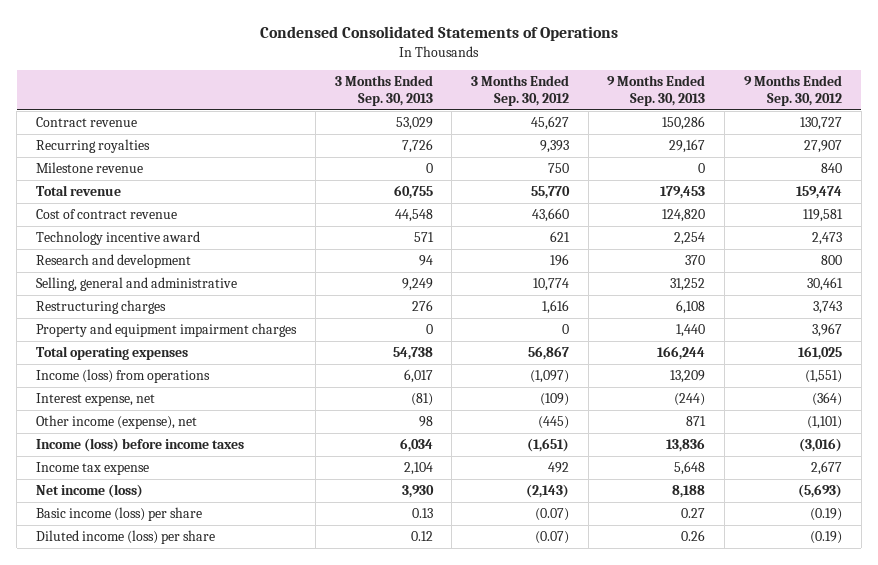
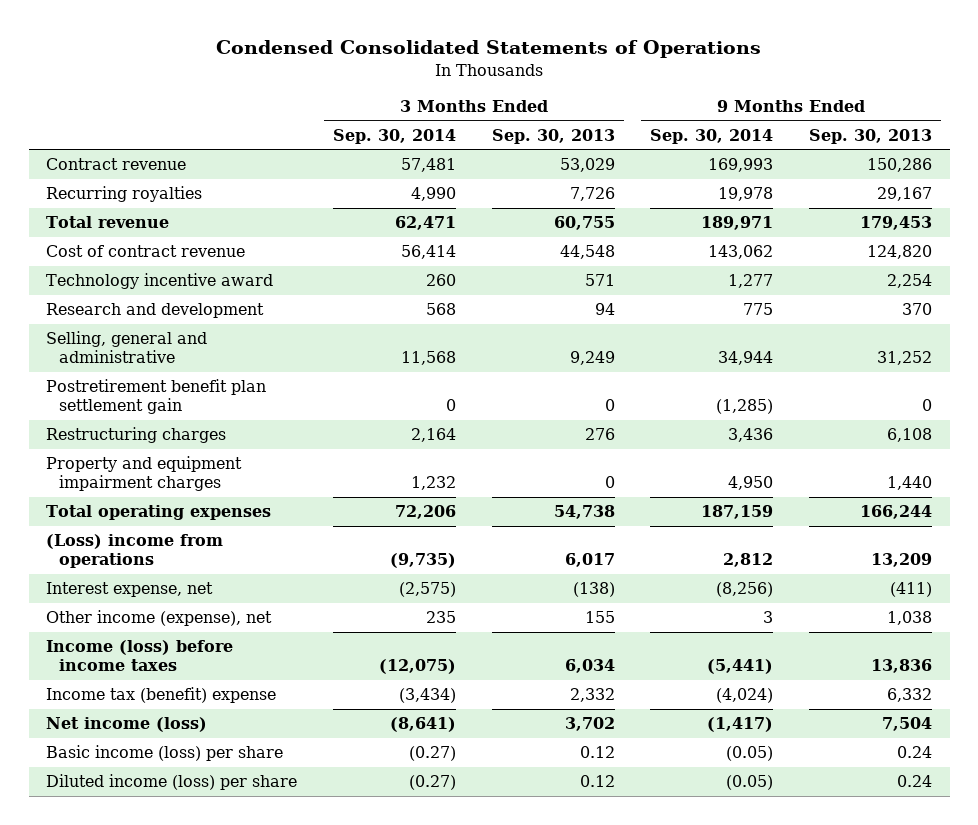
- | 3 Months Ended Sep. 30, 2013 | 3 Months Ended Sep. 30, 2012 | 9 Months Ended Sep. 30, 2013 | 9 Months Ended Sep. 30, 2012
+ | 3 Months Ended Sep. 30, 2014 | 3 Months Ended Sep. 30, 2013 | 9 Months Ended Sep. 30, 2014 | 9 Months Ended Sep. 30, 2013
- Milestone revenue | 0 | 750 | 0 | 840
+ Postretirement benefit plan settlement gain | 0 | 0 | (1,285) | 0
- Income (loss) from operations | 6,017 | (1,097) | 13,209 | (1,551)
- Interest expense, net | (81) | (109) | (244) | (364)
- Other income (expense), net | 98 | (445) | 871 | (1,101)
+ (Loss) income from operations | (9,735) | 6,017 | 2,812 | 13,209
+ Interest expense, net | (2,575) | (138) | (8,256) | (411)
+ Other income (expense), net | 235 | 155 | 3 | 1,038
- Income tax expense | 2,104 | 492 | 5,648 | 2,677
- Net income (loss) | 3,930 | (2,143) | 8,188 | (5,693)
- Basic income (loss) per share | 0.13 | (0.07) | 0.27 | (0.19)
- Diluted income (loss) per share | 0.12 | (0.07) | 0.26 | (0.19)
+ Income tax (benefit) expense | (3,434) | 2,332 | (4,024) | 6,332
+ Net income (loss) | (8,641) | 3,702 | (1,417) | 7,504
+ Basic income (loss) per share | (0.27) | 0.12 | (0.05) | 0.24
+ Diluted income (loss) per share | (0.27) | 0.12 | (0.05) | 0.24

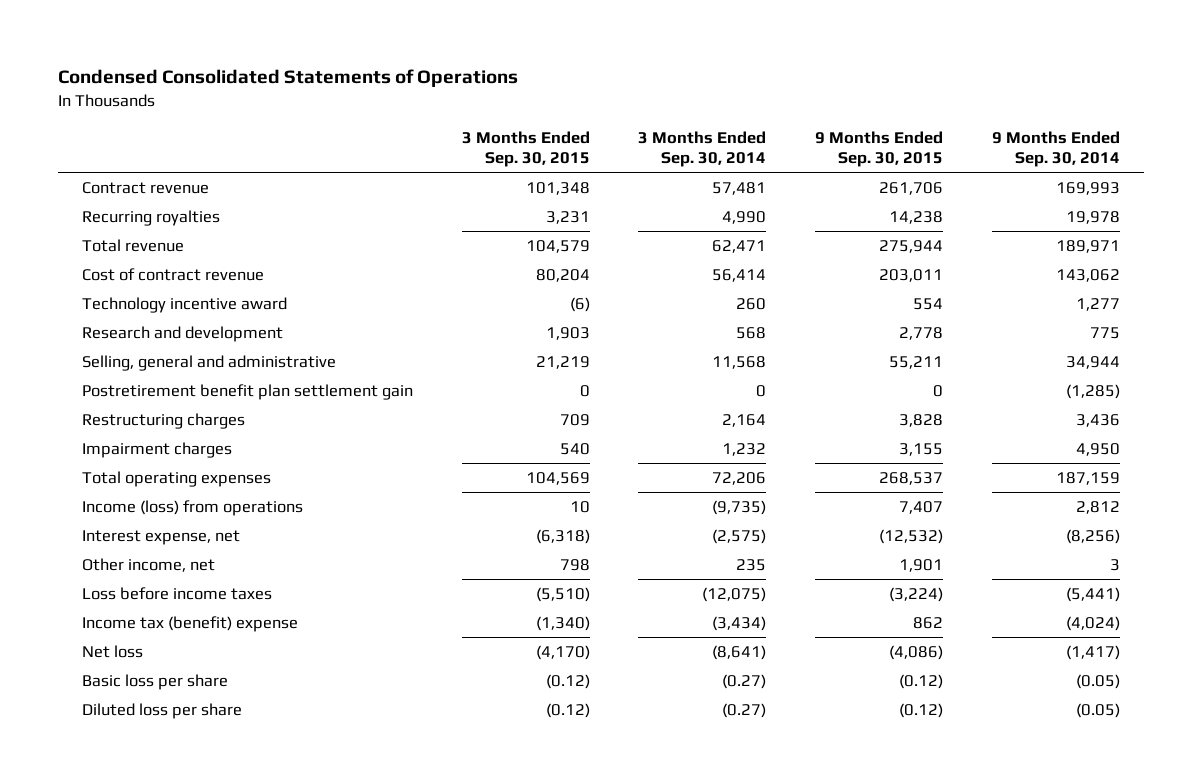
- | 3 Months Ended Sep. 30, 2014 | 3 Months Ended Sep. 30, 2013 | 9 Months Ended Sep. 30, 2014 | 9 Months Ended Sep. 30, 2013
+ | 3 Months Ended Sep. 30, 2015 | 3 Months Ended Sep. 30, 2014 | 9 Months Ended Sep. 30, 2015 | 9 Months Ended Sep. 30, 2014
- Property and equipment impairment charges | 1,232 | 0 | 4,950 | 1,440
+ Impairment charges | 540 | 1,232 | 3,155 | 4,950
- (Loss) income from operations | (9,735) | 6,017 | 2,812 | 13,209
+ Income (loss) from operations | 10 | (9,735) | 7,407 | 2,812
- Other income (expense), net | 235 | 155 | 3 | 1,038
- Income (loss) before income taxes | (12,075) | 6,034 | (5,441) | 13,836
+ Other income, net | 798 | 235 | 1,901 | 3
+ Loss before income taxes | (5,510) | (12,075) | (3,224) | (5,441)
- Net income (loss) | (8,641) | 3,702 | (1,417) | 7,504
- Basic income (loss) per share | (0.27) | 0.12 | (0.05) | 0.24
- Diluted income (loss) per share | (0.27) | 0.12 | (0.05) | 0.24
+ Net loss | (4,170) | (8,641) | (4,086) | (1,417)
+ Basic loss per share | (0.12) | (0.27) | (0.12) | (0.05)
+ Diluted loss per share | (0.12) | (0.27) | (0.12) | (0.05)

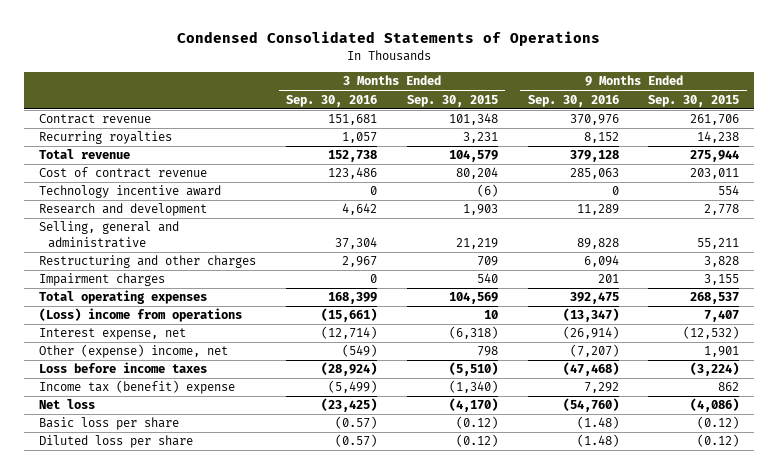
- | 3 Months Ended Sep. 30, 2015 | 3 Months Ended Sep. 30, 2014 | 9 Months Ended Sep. 30, 2015 | 9 Months Ended Sep. 30, 2014
+ | 3 Months Ended Sep. 30, 2016 | 3 Months Ended Sep. 30, 2015 | 9 Months Ended Sep. 30, 2016 | 9 Months Ended Sep. 30, 2015
- Postretirement benefit plan settlement gain | 0 | 0 | 0 | (1,285)
- Restructuring charges | 709 | 2,164 | 3,828 | 3,436
+ Restructuring and other charges | 2,967 | 709 | 6,094 | 3,828
- Income (loss) from operations | 10 | (9,735) | 7,407 | 2,812
+ (Loss) income from operations | (15,661) | 10 | (13,347) | 7,407
- Other income, net | 798 | 235 | 1,901 | 3
+ Other (expense) income, net | (549) | 798 | (7,207) | 1,901

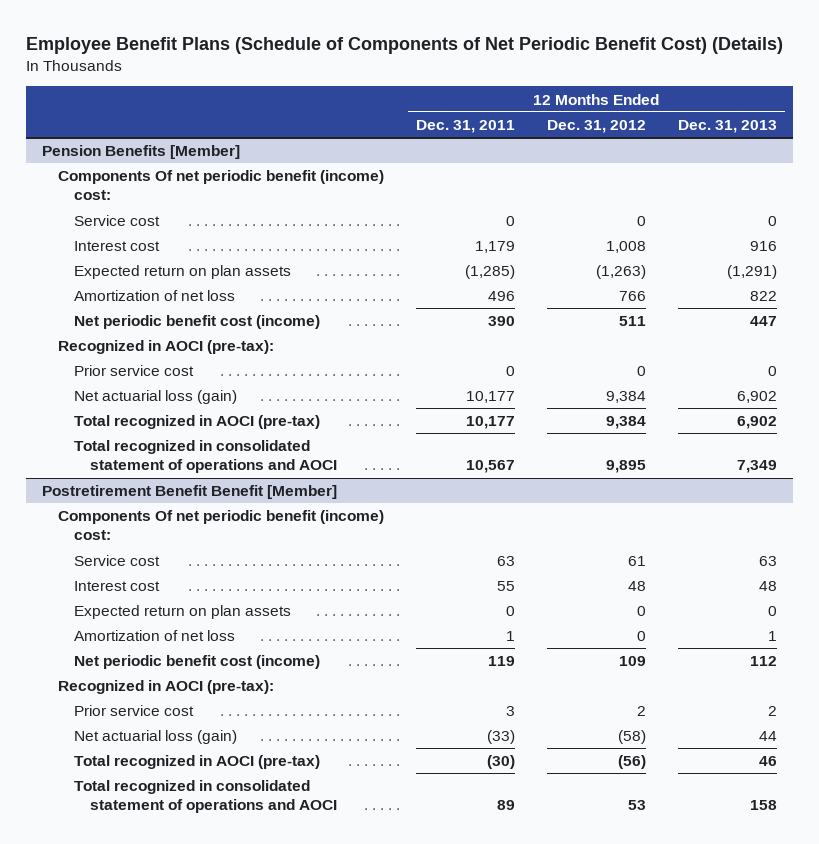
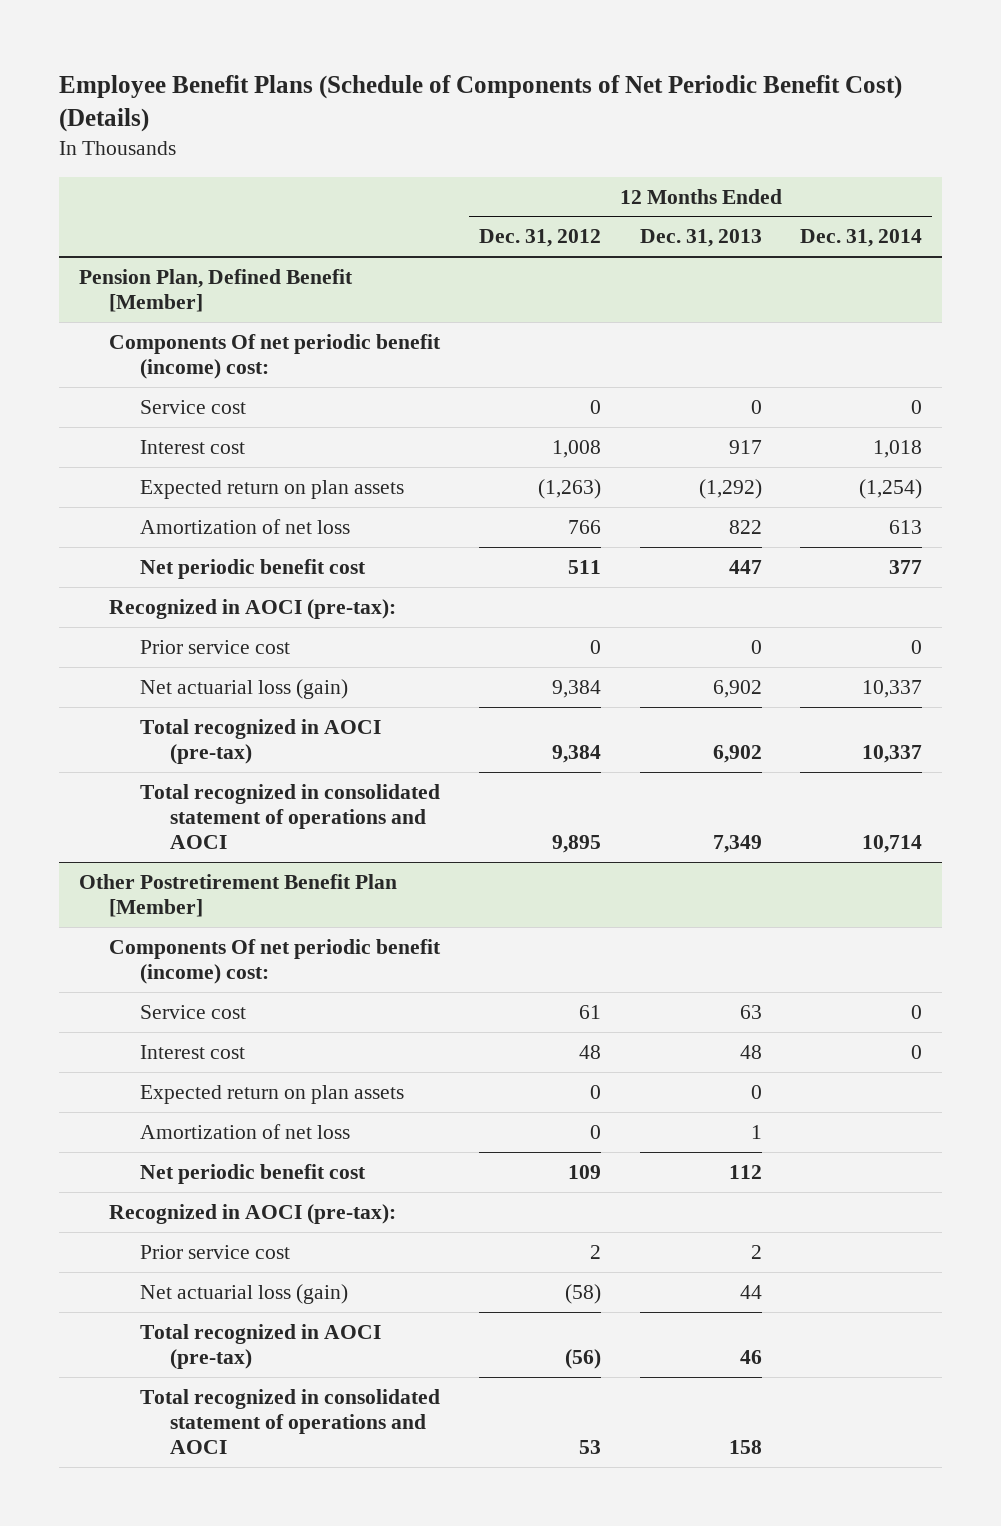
- | 12 Months Ended Dec. 31, 2011 | 12 Months Ended Dec. 31, 2012 | 12 Months Ended Dec. 31, 2013
+ | 12 Months Ended Dec. 31, 2012 | 12 Months Ended Dec. 31, 2013 | 12 Months Ended Dec. 31, 2014
- Pension Benefits [Member]
+ Pension Plan, Defined Benefit [Member]
- Interest cost | 1,179 | 1,008 | 916
- Expected return on plan assets | (1,285) | (1,263) | (1,291)
+ Interest cost | 1,008 | 917 | 1,018
+ Expected return on plan assets | (1,263) | (1,292) | (1,254)
- Net periodic benefit cost (income) | 390 | 511 | 447
+ Net periodic benefit cost | 511 | 447 | 377
- Postretirement Benefit Benefit [Member]
+ Other Postretirement Benefit Plan [Member]
- Net periodic benefit cost (income) | 119 | 109 | 112
+ Net periodic benefit cost | 109 | 112 |

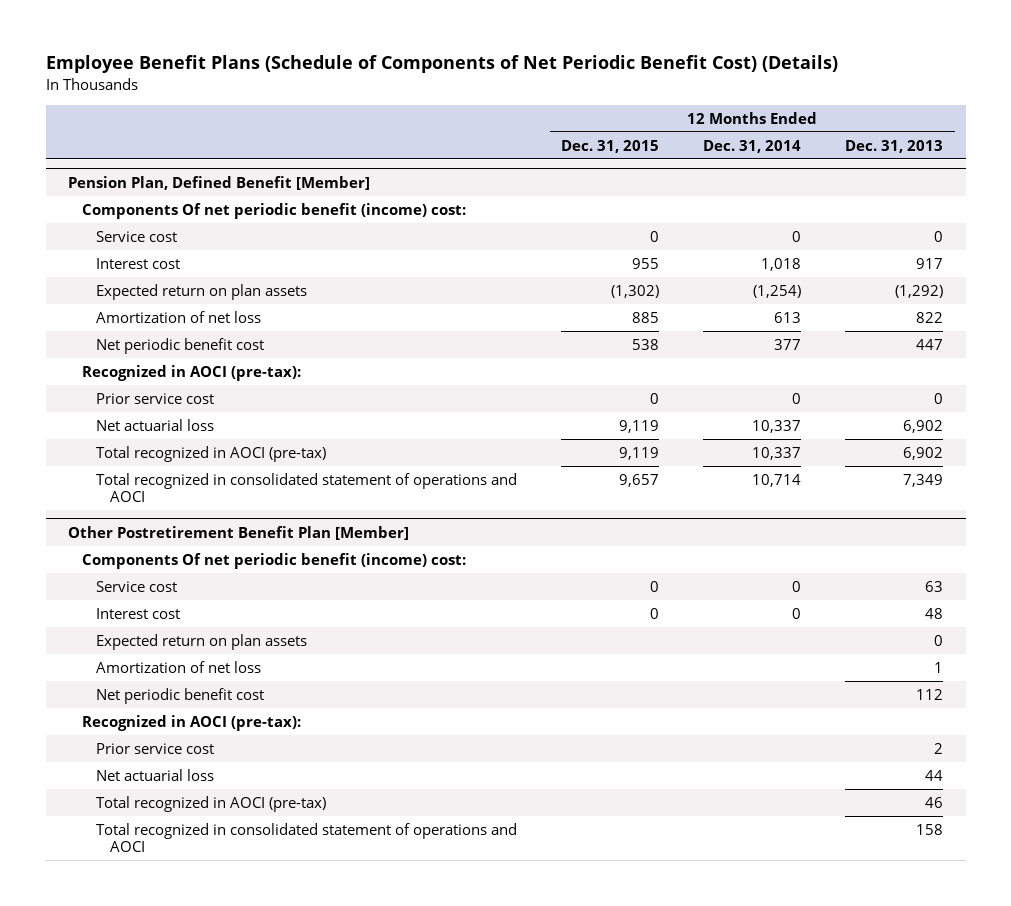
- | 12 Months Ended Dec. 31, 2012 | 12 Months Ended Dec. 31, 2013 | 12 Months Ended Dec. 31, 2014
+ | 12 Months Ended Dec. 31, 2015 | 12 Months Ended Dec. 31, 2014 | 12 Months Ended Dec. 31, 2013
@ Pension Plan, Defined Benefit [Member]
- Net actuarial loss (gain) | 9,384 | 6,902 | 10,337
+ Net actuarial loss | 9,119 | 10,337 | 6,902
@ Other Postretirement Benefit Plan [Member]
- Net actuarial loss (gain) | (58) | 44 |
+ Net actuarial loss | | | 44

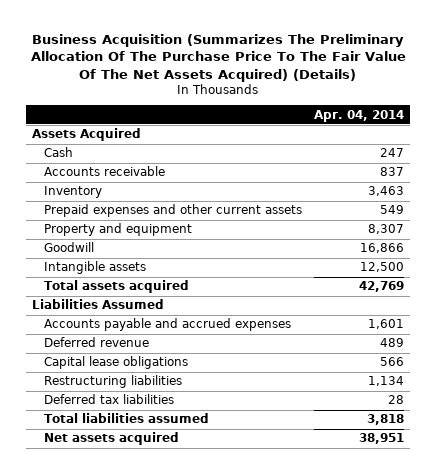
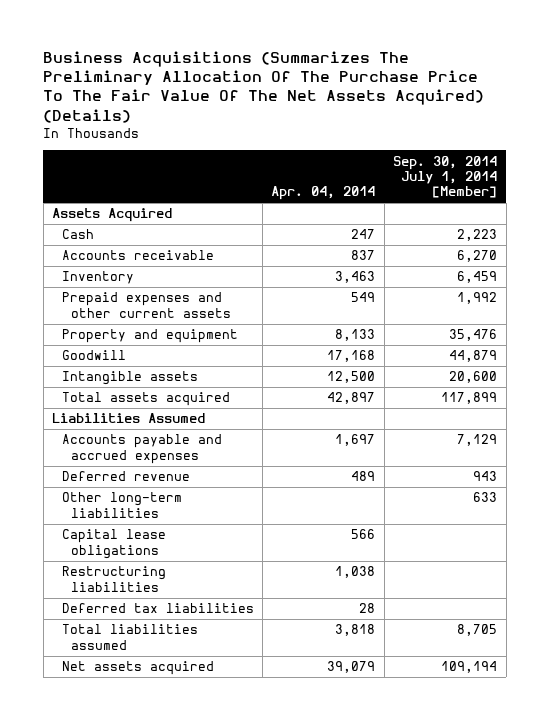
- Business Acquisition (Summarizes The Preliminary Allocation Of The Purchase Price To The Fair Value Of The Net Assets Acquired) (Details)
+ Business Acquisitions (Summarizes The Preliminary Allocation Of The Purchase Price To The Fair Value Of The Net Assets Acquired) (Details)
- | Apr. 04, 2014
+ | Apr. 04, 2014 | Sep. 30, 2014 July 1, 2014 [Member]
- Property and equipment | 8,307
- Goodwill | 16,866
+ Property and equipment | 8,133 | 35,476
+ Goodwill | 17,168 | 44,879
- Total assets acquired | 42,769
+ Total assets acquired | 42,897 | 117,899
- Accounts payable and accrued expenses | 1,601
+ Accounts payable and accrued expenses | 1,697 | 7,129
+ Other long-term liabilities | | 633
- Restructuring liabilities | 1,134
+ Restructuring liabilities | 1,038 |
- Net assets acquired | 38,951
+ Net assets acquired | 39,079 | 109,194

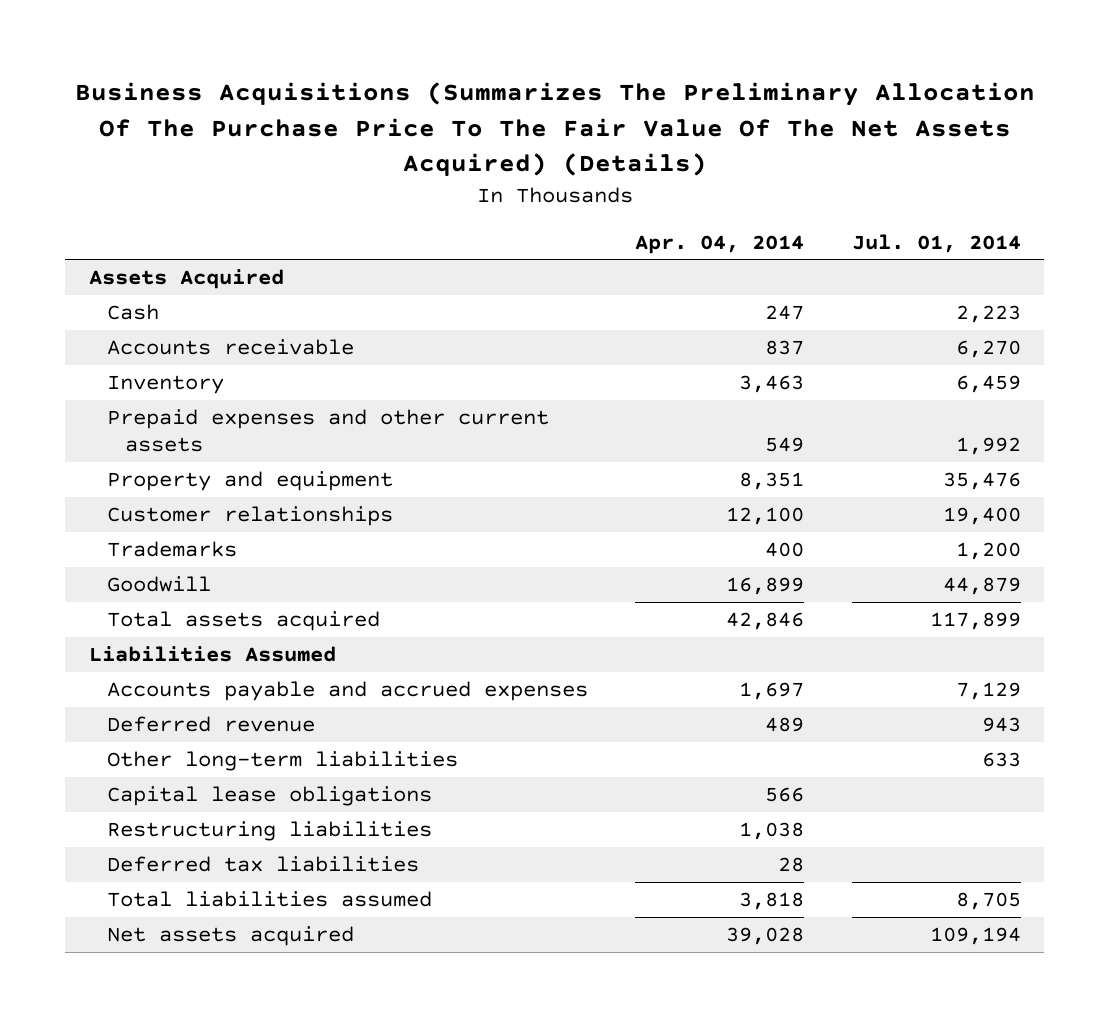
- | Apr. 04, 2014 | Sep. 30, 2014 July 1, 2014 [Member]
+ | Apr. 04, 2014 | Jul. 01, 2014
- Property and equipment | 8,133 | 35,476
- Goodwill | 17,168 | 44,879
- Intangible assets | 12,500 | 20,600
- Total assets acquired | 42,897 | 117,899
+ Property and equipment | 8,351 | 35,476
+ Customer relationships | 12,100 | 19,400
+ Trademarks | 400 | 1,200
+ Goodwill | 16,899 | 44,879
+ Total assets acquired | 42,846 | 117,899
- Net assets acquired | 39,079 | 109,194
+ Net assets acquired | 39,028 | 109,194

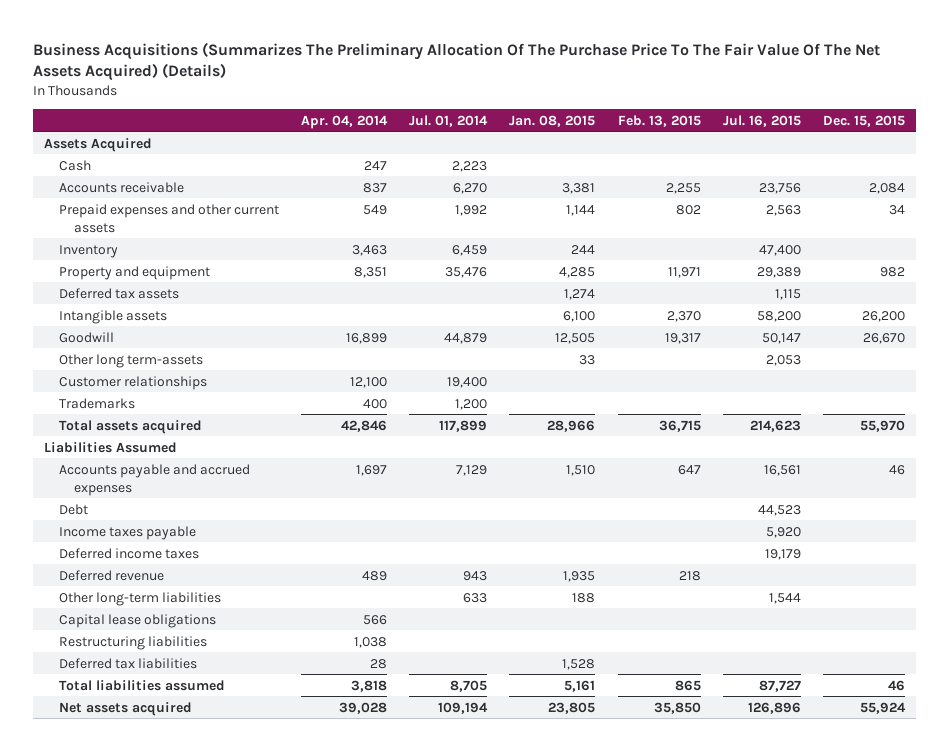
- | Apr. 04, 2014 | Jul. 01, 2014
+ | Apr. 04, 2014 | Jul. 01, 2014 | Jan. 08, 2015 | Feb. 13, 2015 | Jul. 16, 2015 | Dec. 15, 2015
moved down: Inventory | 3,463 | 6,459 | 244 | | 47,400 |
+ Deferred tax assets | | | 1,274 | | 1,115 |
+ Intangible assets | | | 6,100 | 2,370 | 58,200 | 26,200
moved up: Goodwill | 16,899 | 44,879 | 12,505 | 19,317 | 50,147 | 26,670
+ Other long term-assets | | | 33 | | 2,053 |
+ Debt | | | | | 44,523 |
+ Income taxes payable | | | | | 5,920 |
+ Deferred income taxes | | | | | 19,179 |

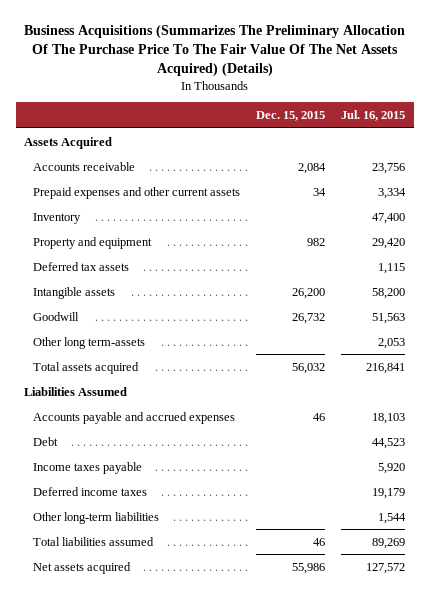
- | Apr. 04, 2014 | Jul. 01, 2014 | Jan. 08, 2015 | Feb. 13, 2015 | Jul. 16, 2015 | Dec. 15, 2015
+ | Dec. 15, 2015 | Jul. 16, 2015
- Cash | 247 | 2,223 | | | |
- Prepaid expenses and other current assets | 549 | 1,992 | 1,144 | 802 | 2,563 | 34
+ Prepaid expenses and other current assets | 34 | 3,334
- Property and equipment | 8,351 | 35,476 | 4,285 | 11,971 | 29,389 | 982
+ Property and equipment | 982 | 29,420
- Goodwill | 16,899 | 44,879 | 12,505 | 19,317 | 50,147 | 26,670
+ Goodwill | 26,732 | 51,563
- Customer relationships | 12,100 | 19,400 | | | |
- Trademarks | 400 | 1,200 | | | |
- Total assets acquired | 42,846 | 117,899 | 28,966 | 36,715 | 214,623 | 55,970
+ Total assets acquired | 56,032 | 216,841
- Accounts payable and accrued expenses | 1,697 | 7,129 | 1,510 | 647 | 16,561 | 46
+ Accounts payable and accrued expenses | 46 | 18,103
- Deferred revenue | 489 | 943 | 1,935 | 218 | |
- Capital lease obligations | 566 | | | | |
- Restructuring liabilities | 1,038 | | | | |
- Deferred tax liabilities | 28 | | 1,528 | | |
- Total liabilities assumed | 3,818 | 8,705 | 5,161 | 865 | 87,727 | 46
- Net assets acquired | 39,028 | 109,194 | 23,805 | 35,850 | 126,896 | 55,924
+ Total liabilities assumed | 46 | 89,269
+ Net assets acquired | 55,986 | 127,572

